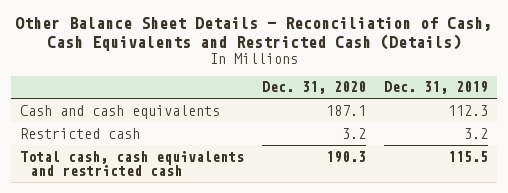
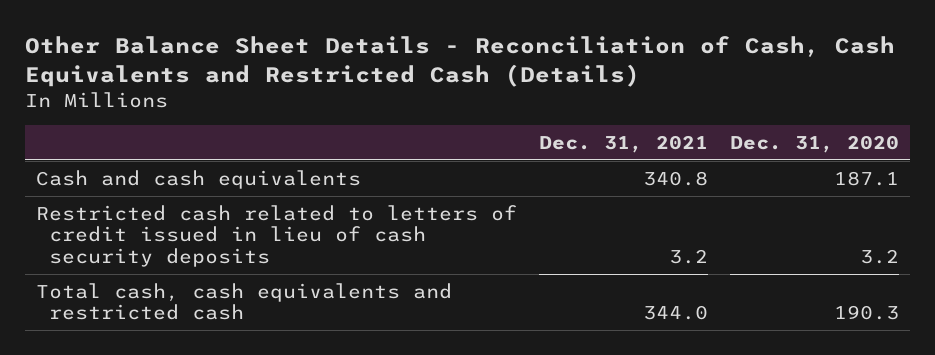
- | Dec. 31, 2020 | Dec. 31, 2019
+ | Dec. 31, 2021 | Dec. 31, 2020
- Restricted cash | 3.2 | 3.2
+ Restricted cash related to letters of credit issued in lieu of cash security deposits | 3.2 | 3.2

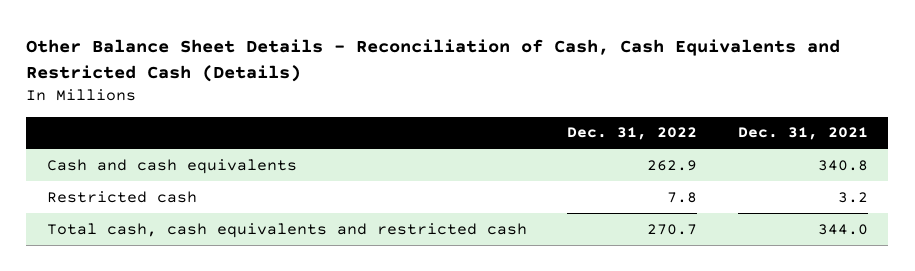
- | Dec. 31, 2021 | Dec. 31, 2020
+ | Dec. 31, 2022 | Dec. 31, 2021
- Restricted cash related to letters of credit issued in lieu of cash security deposits | 3.2 | 3.2
+ Restricted cash | 7.8 | 3.2

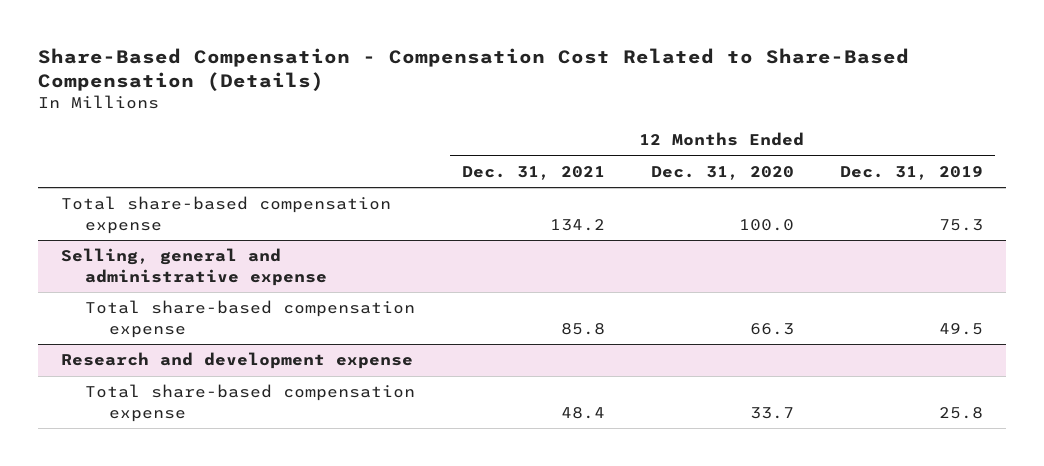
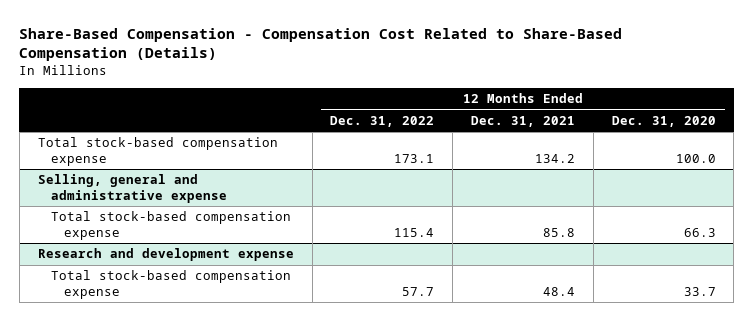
- | 12 Months Ended Dec. 31, 2021 | 12 Months Ended Dec. 31, 2020 | 12 Months Ended Dec. 31, 2019
+ | 12 Months Ended Dec. 31, 2022 | 12 Months Ended Dec. 31, 2021 | 12 Months Ended Dec. 31, 2020
- Total share-based compensation expense | 134.2 | 100.0 | 75.3
+ Total stock-based compensation expense | 173.1 | 134.2 | 100.0
@ Selling, general and administrative expense
- Total share-based compensation expense | 85.8 | 66.3 | 49.5
+ Total stock-based compensation expense | 115.4 | 85.8 | 66.3
@ Research and development expense
- Total share-based compensation expense | 48.4 | 33.7 | 25.8
+ Total stock-based compensation expense | 57.7 | 48.4 | 33.7

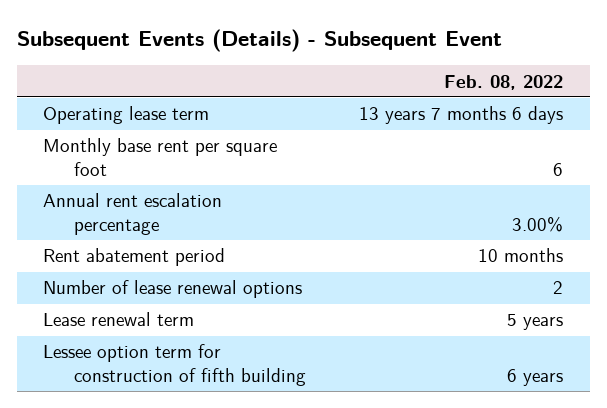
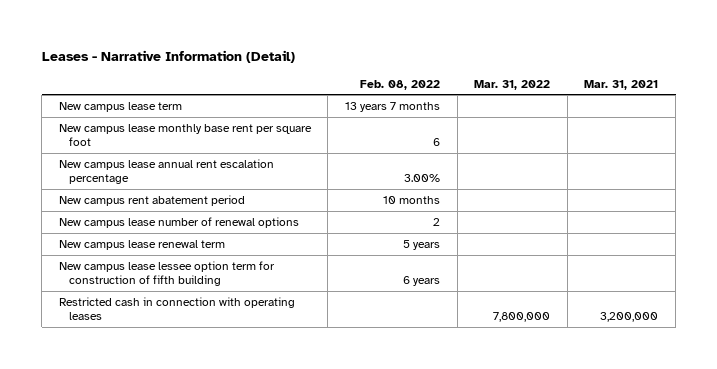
- Subsequent Events (Details) - Subsequent Event
+ Leases - Narrative Information (Detail)
- | Feb. 08, 2022
+ | Feb. 08, 2022 | Mar. 31, 2022 | Mar. 31, 2021
- Operating lease term | 13 years 7 months 6 days
- Monthly base rent per square foot | 6
- Annual rent escalation percentage | 3.00%
- Rent abatement period | 10 months
- Number of lease renewal options | 2
- Lease renewal term | 5 years
- Lessee option term for construction of fifth building | 6 years
+ New campus lease term | 13 years 7 months | |
+ New campus lease monthly base rent per square foot | 6 | |
+ New campus lease annual rent escalation percentage | 3.00% | |
+ New campus rent abatement period | 10 months | |
+ New campus lease number of renewal options | 2 | |
+ New campus lease renewal term | 5 years | |
+ New campus lease lessee option term for construction of fifth building | 6 years | |
+ Restricted cash in connection with operating leases | | 7,800,000 | 3,200,000

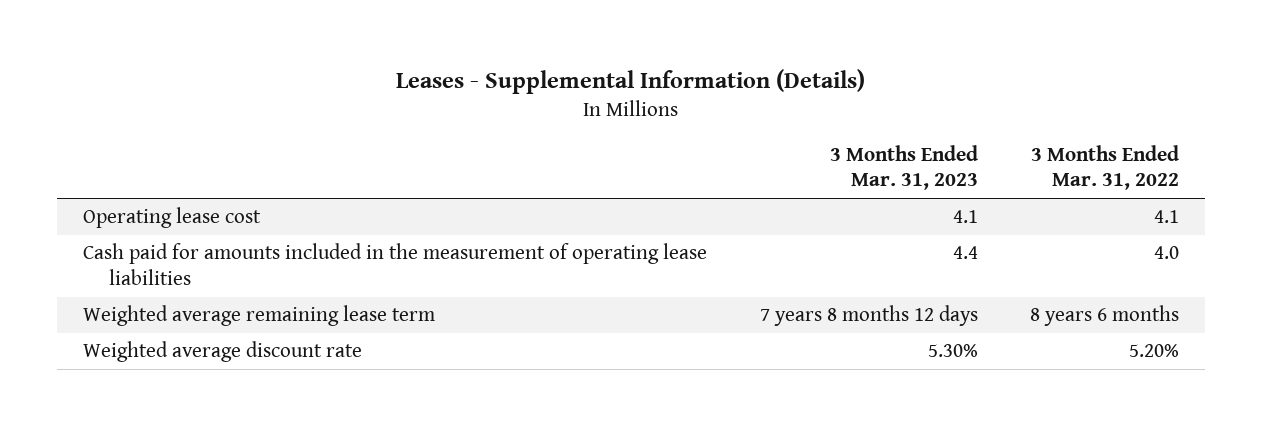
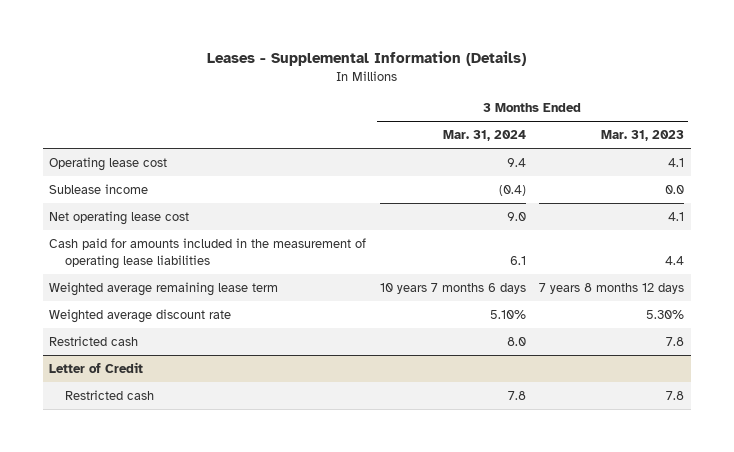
- | 3 Months Ended Mar. 31, 2023 | 3 Months Ended Mar. 31, 2022
+ | 3 Months Ended Mar. 31, 2024 | 3 Months Ended Mar. 31, 2023
+ Sublease income | (0.4) | 0.0
+ Net operating lease cost | 9.0 | 4.1
+ Restricted cash | 8.0 | 7.8
+ Letter of Credit
+ Restricted cash | 7.8 | 7.8

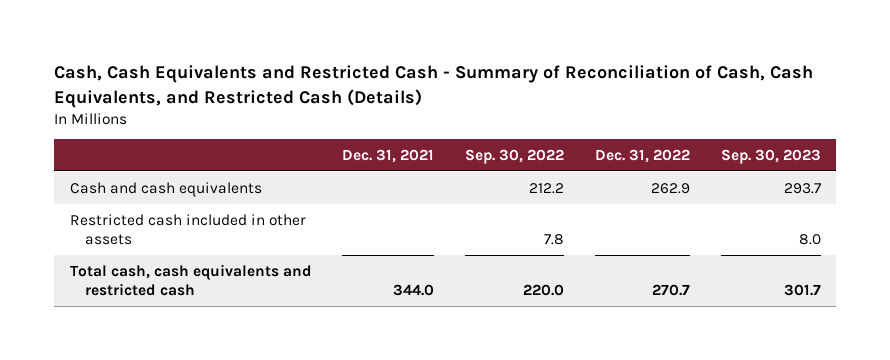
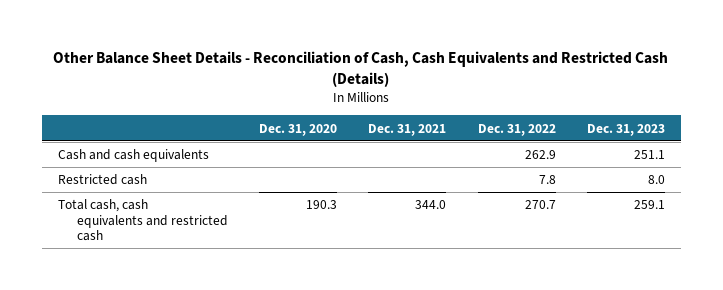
- Cash, Cash Equivalents and Restricted Cash - Summary of Reconciliation of Cash, Cash Equivalents, and Restricted Cash (Details)
+ Other Balance Sheet Details - Reconciliation of Cash, Cash Equivalents and Restricted Cash (Details)
- | Dec. 31, 2021 | Sep. 30, 2022 | Dec. 31, 2022 | Sep. 30, 2023
+ | Dec. 31, 2020 | Dec. 31, 2021 | Dec. 31, 2022 | Dec. 31, 2023
- Restricted cash included in other assets | | 7.8 | | 8.0
+ Restricted cash | | | 7.8 | 8.0

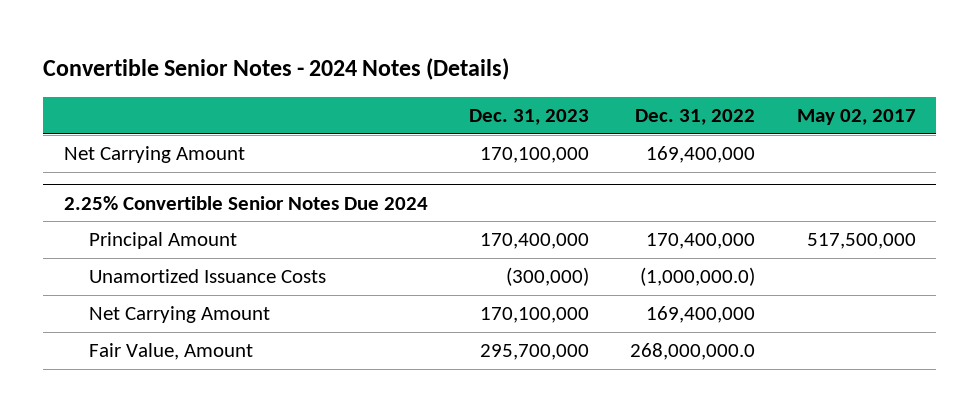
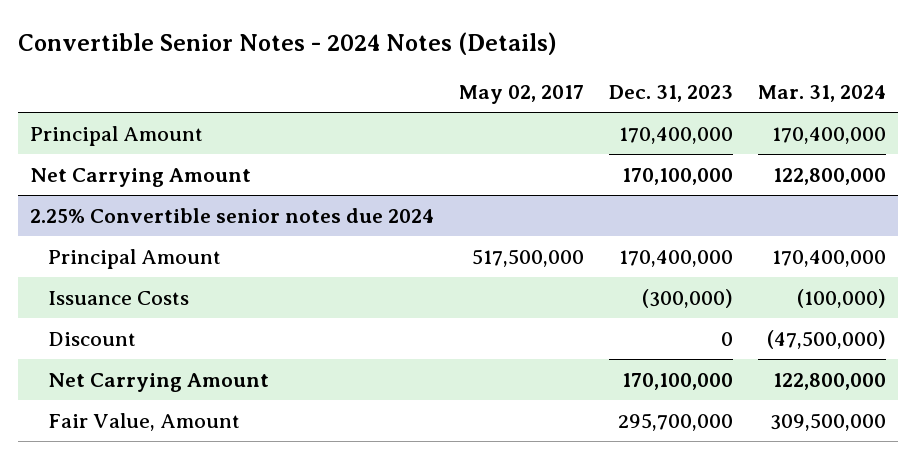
- | Dec. 31, 2023 | Dec. 31, 2022 | May 02, 2017
+ | May 02, 2017 | Dec. 31, 2023 | Mar. 31, 2024
+ Principal Amount | | 170,400,000 | 170,400,000
- 2.25% Convertible Senior Notes Due 2024
+ 2.25% Convertible senior notes due 2024
- Unamortized Issuance Costs | (300,000) | (1,000,000.0) |
+ Issuance Costs | | (300,000) | (100,000)
+ Discount | | 0 | (47,500,000)

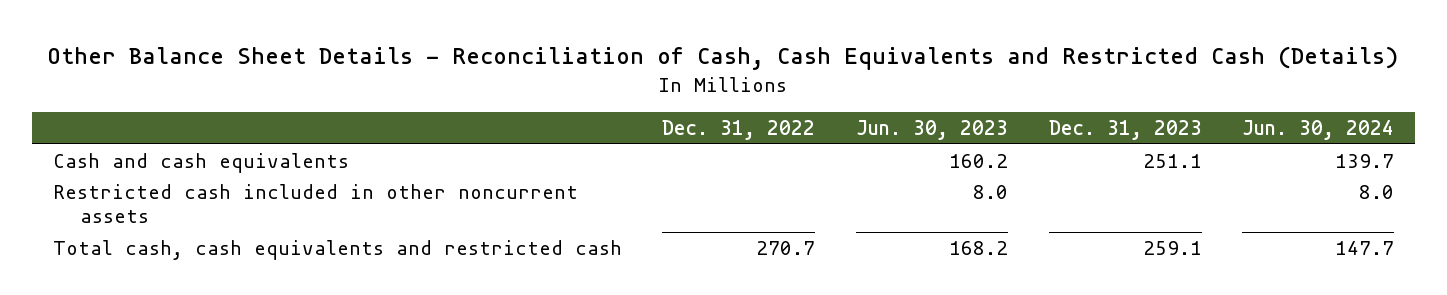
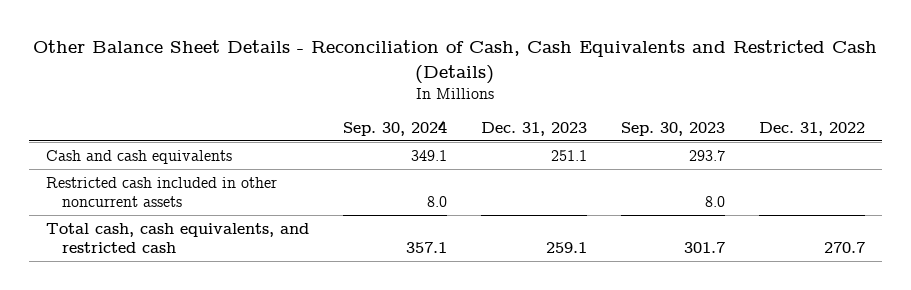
- | Dec. 31, 2022 | Jun. 30, 2023 | Dec. 31, 2023 | Jun. 30, 2024
+ | Sep. 30, 2024 | Dec. 31, 2023 | Sep. 30, 2023 | Dec. 31, 2022
- Total cash, cash equivalents and restricted cash | 270.7 | 168.2 | 259.1 | 147.7
+ Total cash, cash equivalents, and restricted cash | 357.1 | 259.1 | 301.7 | 270.7

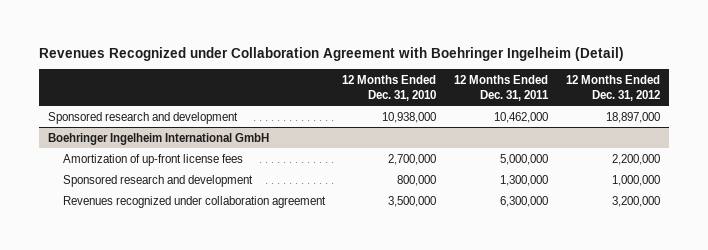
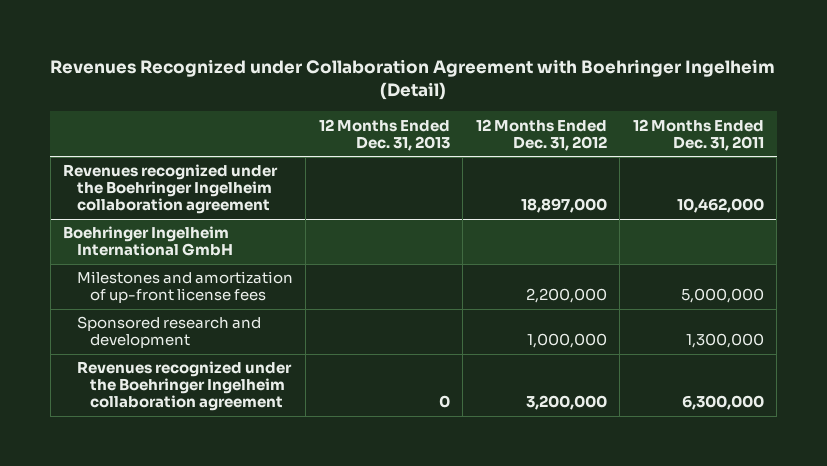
- | 12 Months Ended Dec. 31, 2010 | 12 Months Ended Dec. 31, 2011 | 12 Months Ended Dec. 31, 2012
+ | 12 Months Ended Dec. 31, 2013 | 12 Months Ended Dec. 31, 2012 | 12 Months Ended Dec. 31, 2011
- Sponsored research and development | 10,938,000 | 10,462,000 | 18,897,000
+ Revenues recognized under the Boehringer Ingelheim collaboration agreement | | 18,897,000 | 10,462,000
@ Boehringer Ingelheim International GmbH
- Amortization of up-front license fees | 2,700,000 | 5,000,000 | 2,200,000
+ Milestones and amortization of up-front license fees | | 2,200,000 | 5,000,000
- Revenues recognized under collaboration agreement | 3,500,000 | 6,300,000 | 3,200,000
+ Revenues recognized under the Boehringer Ingelheim collaboration agreement | 0 | 3,200,000 | 6,300,000

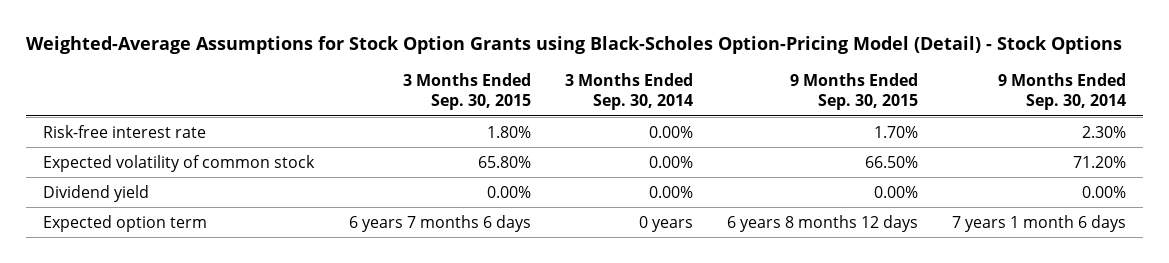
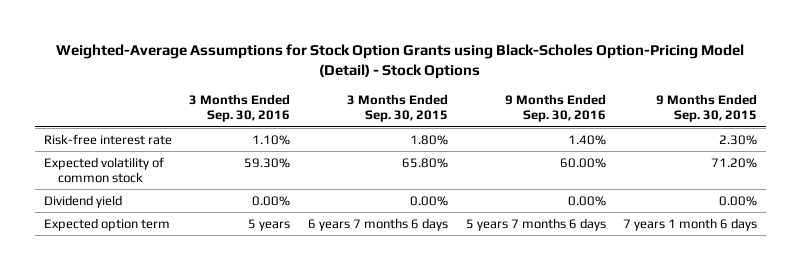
- | 3 Months Ended Sep. 30, 2015 | 3 Months Ended Sep. 30, 2014 | 9 Months Ended Sep. 30, 2015 | 9 Months Ended Sep. 30, 2014
+ | 3 Months Ended Sep. 30, 2016 | 3 Months Ended Sep. 30, 2015 | 9 Months Ended Sep. 30, 2016 | 9 Months Ended Sep. 30, 2015
- Risk-free interest rate | 1.80% | 0.00% | 1.70% | 2.30%
- Expected volatility of common stock | 65.80% | 0.00% | 66.50% | 71.20%
+ Risk-free interest rate | 1.10% | 1.80% | 1.40% | 2.30%
+ Expected volatility of common stock | 59.30% | 65.80% | 60.00% | 71.20%
- Expected option term | 6 years 7 months 6 days | 0 years | 6 years 8 months 12 days | 7 years 1 month 6 days
+ Expected option term | 5 years | 6 years 7 months 6 days | 5 years 7 months 6 days | 7 years 1 month 6 days

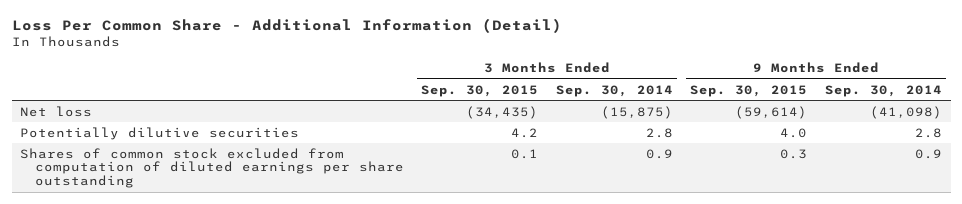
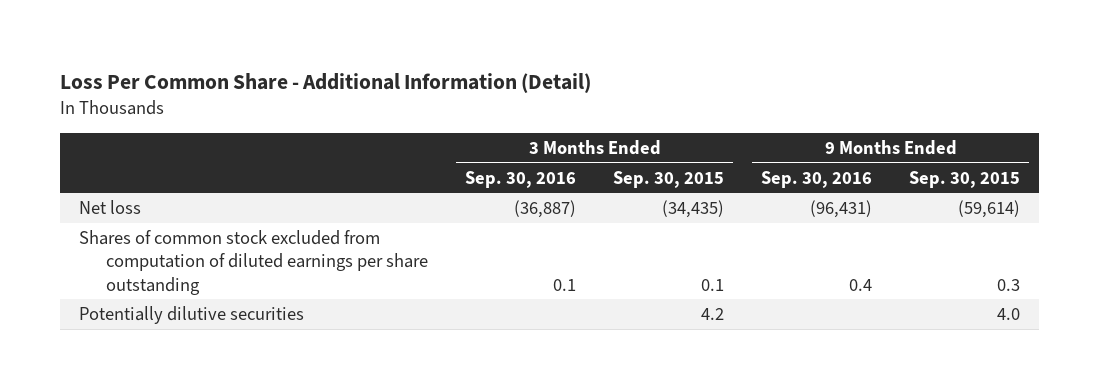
- | 3 Months Ended Sep. 30, 2015 | 3 Months Ended Sep. 30, 2014 | 9 Months Ended Sep. 30, 2015 | 9 Months Ended Sep. 30, 2014
+ | 3 Months Ended Sep. 30, 2016 | 3 Months Ended Sep. 30, 2015 | 9 Months Ended Sep. 30, 2016 | 9 Months Ended Sep. 30, 2015
moved down: Potentially dilutive securities | | 4.2 | | 4.0

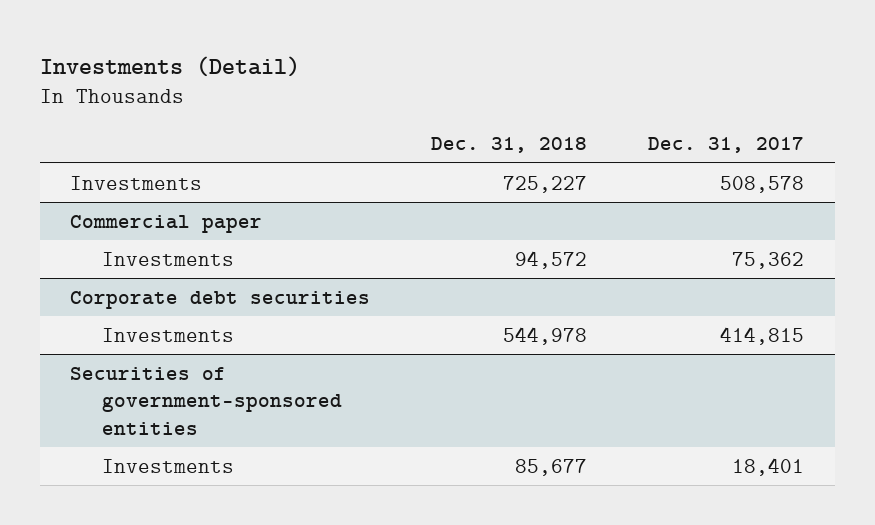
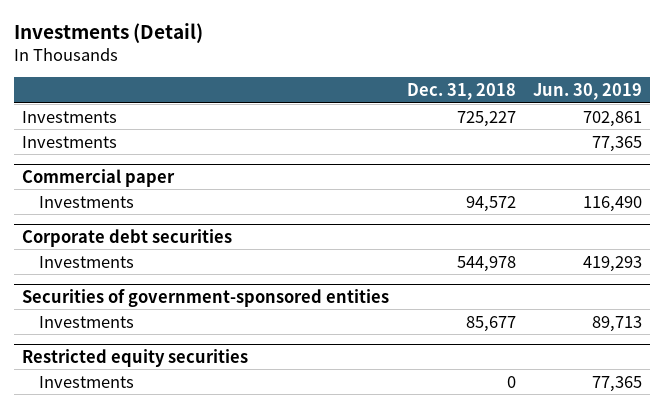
- | Dec. 31, 2018 | Dec. 31, 2017
+ | Dec. 31, 2018 | Jun. 30, 2019
+ Investments | | 77,365
+ Restricted equity securities
+ Investments | 0 | 77,365

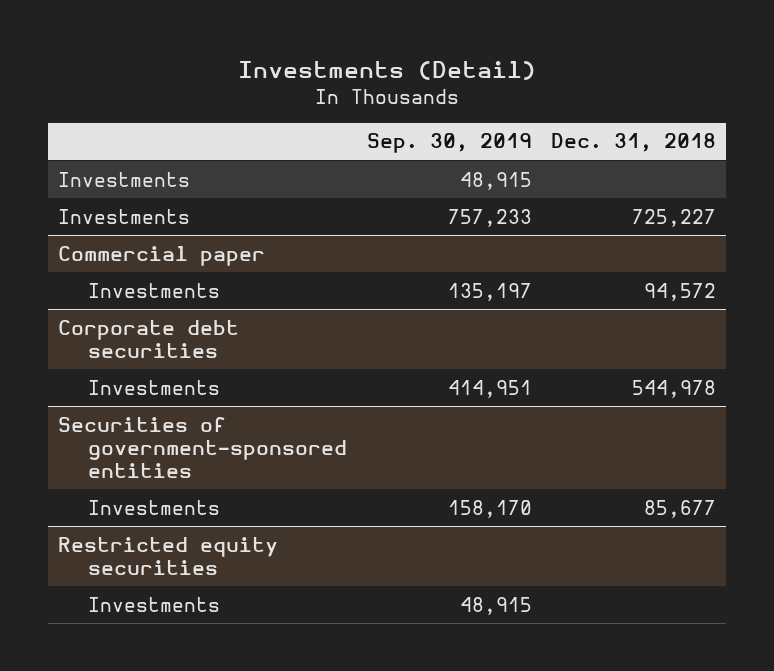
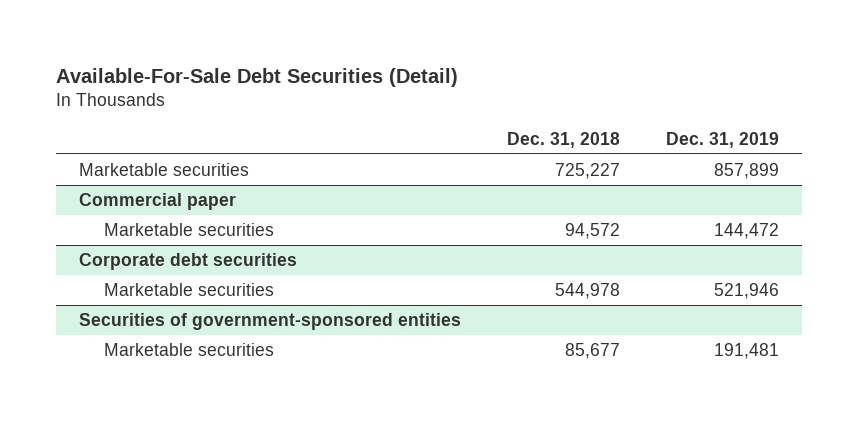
- Investments (Detail)
+ Available-For-Sale Debt Securities (Detail)
- | Sep. 30, 2019 | Dec. 31, 2018
+ | Dec. 31, 2018 | Dec. 31, 2019
- Investments | 48,915 |
- Investments | 757,233 | 725,227
+ Marketable securities | 725,227 | 857,899
@ Commercial paper
- Investments | 135,197 | 94,572
+ Marketable securities | 94,572 | 144,472
@ Corporate debt securities
- Investments | 414,951 | 544,978
+ Marketable securities | 544,978 | 521,946
@ Securities of government-sponsored entities
- Investments | 158,170 | 85,677
- Restricted equity securities
- Investments | 48,915 |
@ Securities of government-sponsored entities
+ Marketable securities | 85,677 | 191,481

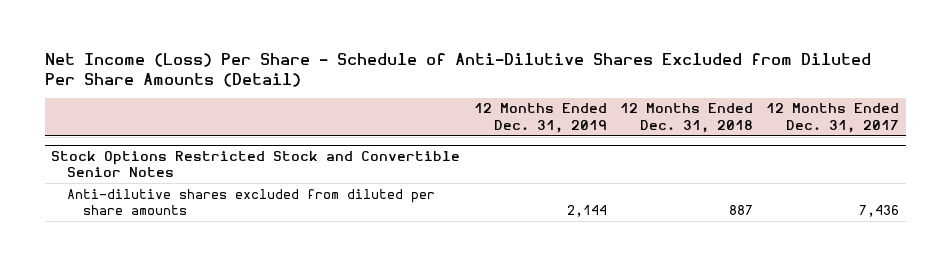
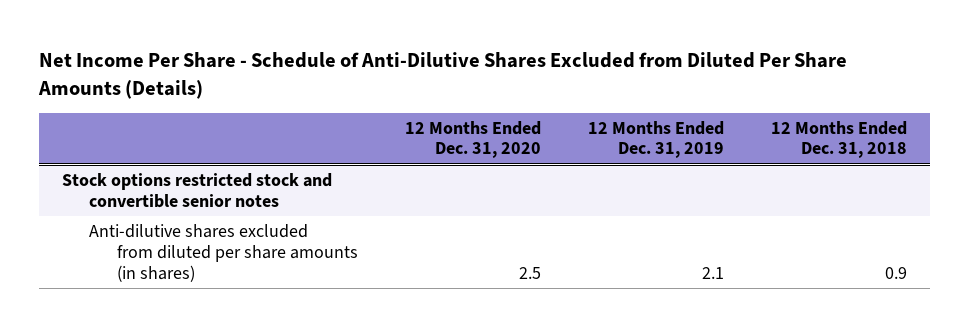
- Net Income (Loss) Per Share - Schedule of Anti-Dilutive Shares Excluded from Diluted Per Share Amounts (Detail)
+ Net Income Per Share - Schedule of Anti-Dilutive Shares Excluded from Diluted Per Share Amounts (Details)
- | 12 Months Ended Dec. 31, 2019 | 12 Months Ended Dec. 31, 2018 | 12 Months Ended Dec. 31, 2017
+ | 12 Months Ended Dec. 31, 2020 | 12 Months Ended Dec. 31, 2019 | 12 Months Ended Dec. 31, 2018
- Stock Options Restricted Stock and Convertible Senior Notes
- Anti-dilutive shares excluded from diluted per share amounts | 2,144 | 887 | 7,436
+ Stock options restricted stock and convertible senior notes
+ Anti-dilutive shares excluded from diluted per share amounts (in shares) | 2.5 | 2.1 | 0.9

